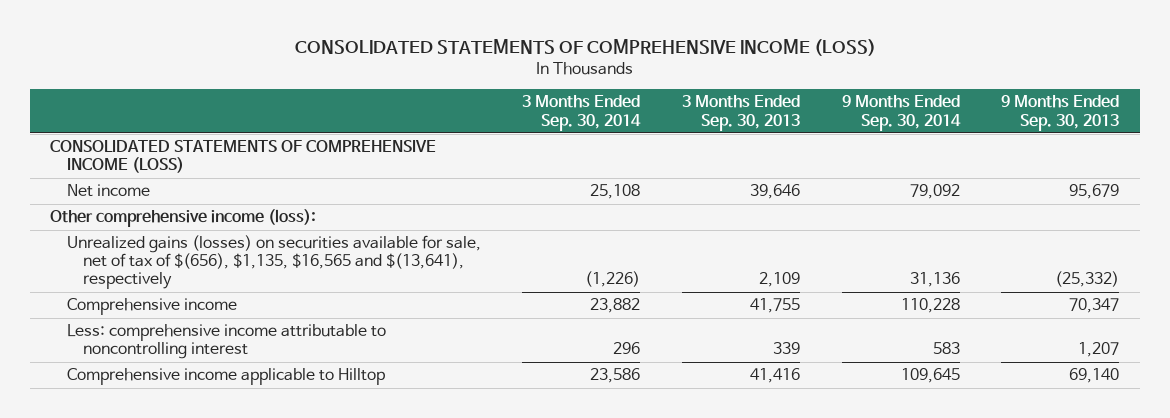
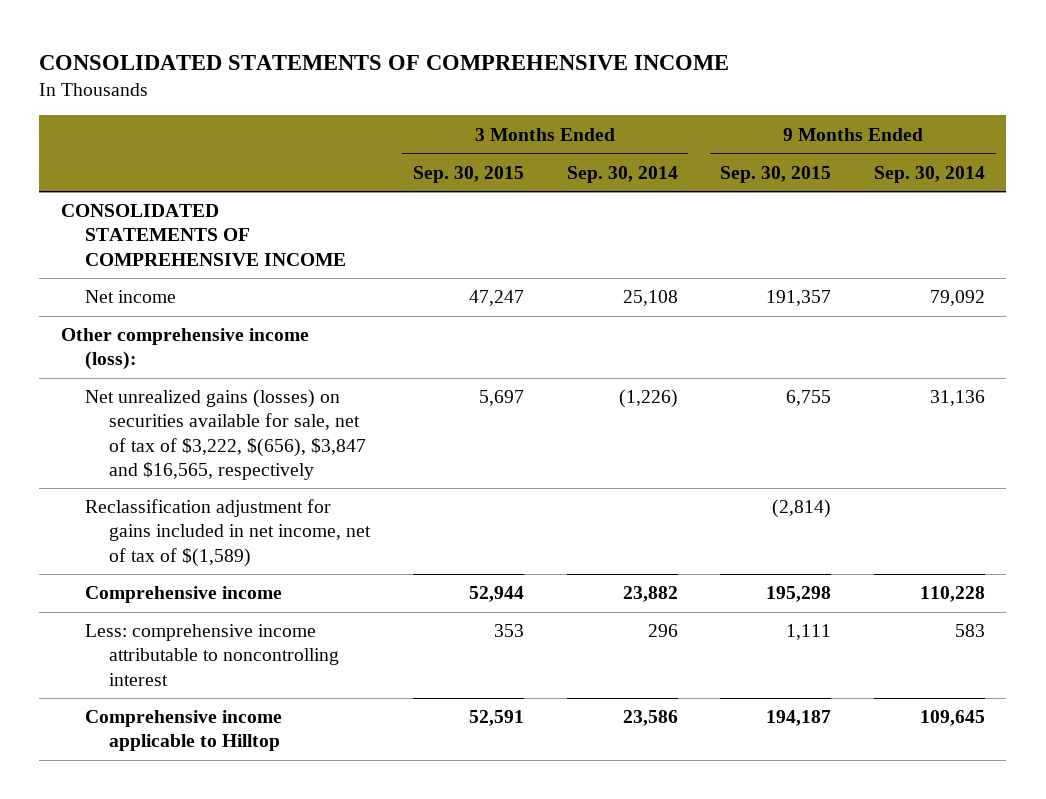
- CONSOLIDATED STATEMENTS OF COMPREHENSIVE INCOME (LOSS)
+ CONSOLIDATED STATEMENTS OF COMPREHENSIVE INCOME
- | 3 Months Ended Sep. 30, 2014 | 3 Months Ended Sep. 30, 2013 | 9 Months Ended Sep. 30, 2014 | 9 Months Ended Sep. 30, 2013
+ | 3 Months Ended Sep. 30, 2015 | 3 Months Ended Sep. 30, 2014 | 9 Months Ended Sep. 30, 2015 | 9 Months Ended Sep. 30, 2014
- CONSOLIDATED STATEMENTS OF COMPREHENSIVE INCOME (LOSS)
+ CONSOLIDATED STATEMENTS OF COMPREHENSIVE INCOME
- Unrealized gains (losses) on securities available for sale, net of tax of $(656), $1,135, $16,565 and $(13,641), respectively | (1,226) | 2,109 | 31,136 | (25,332)
+ Net unrealized gains (losses) on securities available for sale, net of tax of $3,222, $(656), $3,847 and $16,565, respectively | 5,697 | (1,226) | 6,755 | 31,136
+ Reclassification adjustment for gains included in net income, net of tax of $(1,589) | | | (2,814) |

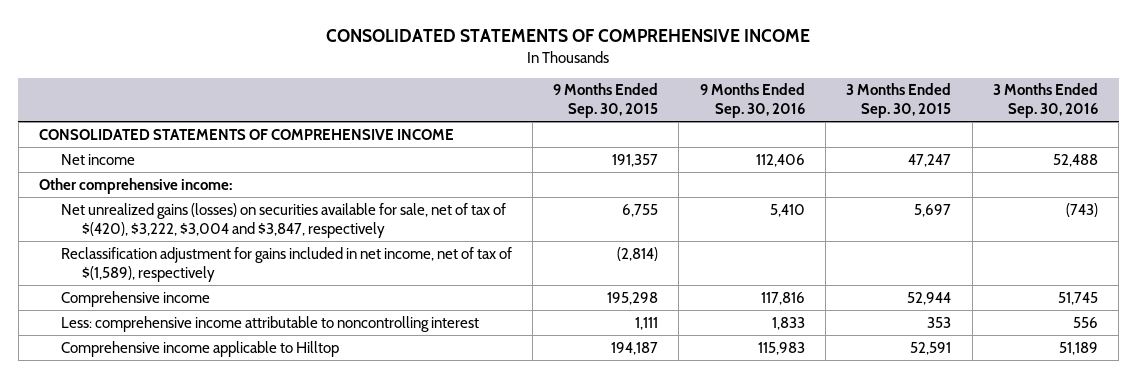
- | 3 Months Ended Sep. 30, 2015 | 3 Months Ended Sep. 30, 2014 | 9 Months Ended Sep. 30, 2015 | 9 Months Ended Sep. 30, 2014
+ | 9 Months Ended Sep. 30, 2015 | 9 Months Ended Sep. 30, 2016 | 3 Months Ended Sep. 30, 2015 | 3 Months Ended Sep. 30, 2016
- Other comprehensive income (loss):
- Net unrealized gains (losses) on securities available for sale, net of tax of $3,222, $(656), $3,847 and $16,565, respectively | 5,697 | (1,226) | 6,755 | 31,136
- Reclassification adjustment for gains included in net income, net of tax of $(1,589) | | | (2,814) |
+ Other comprehensive income:
+ Net unrealized gains (losses) on securities available for sale, net of tax of $(420), $3,222, $3,004 and $3,847, respectively | 6,755 | 5,410 | 5,697 | (743)
+ Reclassification adjustment for gains included in net income, net of tax of $(1,589), respectively | (2,814) | | |

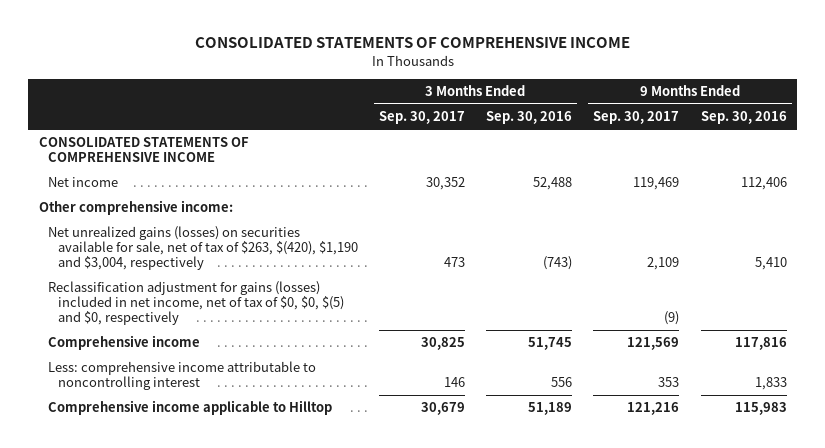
- | 9 Months Ended Sep. 30, 2015 | 9 Months Ended Sep. 30, 2016 | 3 Months Ended Sep. 30, 2015 | 3 Months Ended Sep. 30, 2016
+ | 3 Months Ended Sep. 30, 2017 | 3 Months Ended Sep. 30, 2016 | 9 Months Ended Sep. 30, 2017 | 9 Months Ended Sep. 30, 2016
- Net unrealized gains (losses) on securities available for sale, net of tax of $(420), $3,222, $3,004 and $3,847, respectively | 6,755 | 5,410 | 5,697 | (743)
- Reclassification adjustment for gains included in net income, net of tax of $(1,589), respectively | (2,814) | | |
+ Net unrealized gains (losses) on securities available for sale, net of tax of $263, $(420), $1,190 and $3,004, respectively | 473 | (743) | 2,109 | 5,410
+ Reclassification adjustment for gains (losses) included in net income, net of tax of $0, $0, $(5) and $0, respectively | | | (9) |

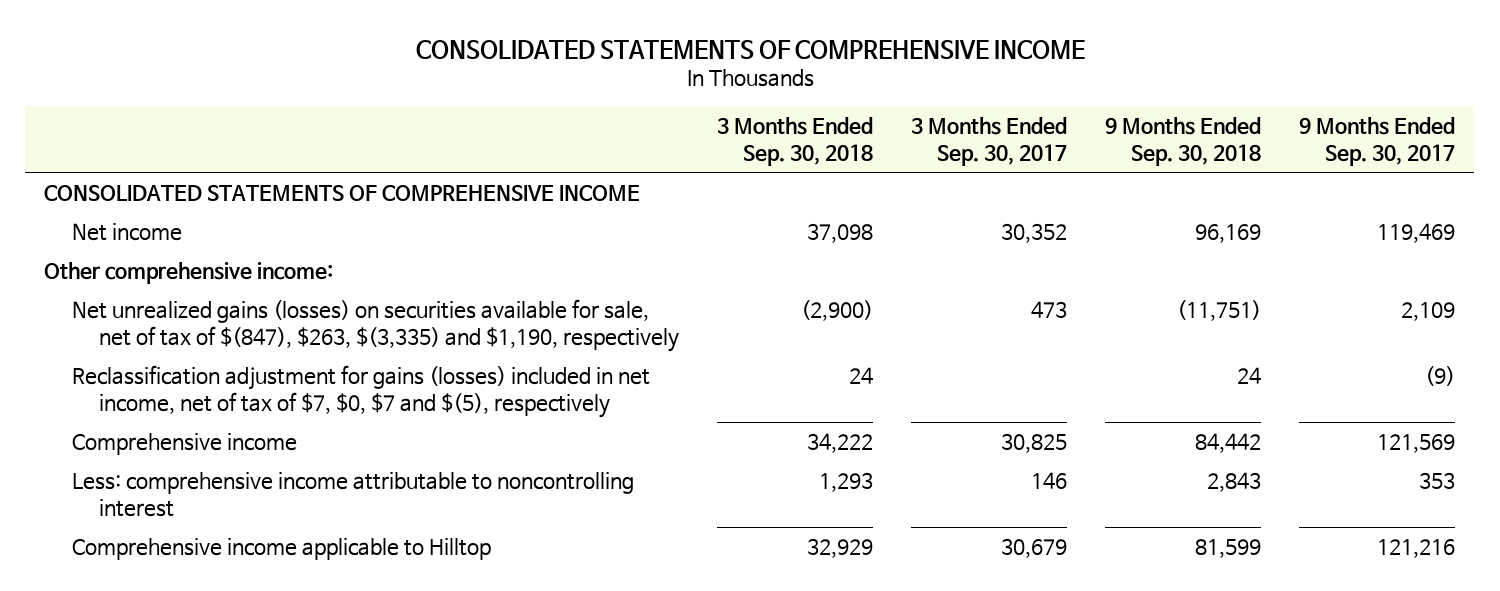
- | 3 Months Ended Sep. 30, 2017 | 3 Months Ended Sep. 30, 2016 | 9 Months Ended Sep. 30, 2017 | 9 Months Ended Sep. 30, 2016
+ | 3 Months Ended Sep. 30, 2018 | 3 Months Ended Sep. 30, 2017 | 9 Months Ended Sep. 30, 2018 | 9 Months Ended Sep. 30, 2017
- Net unrealized gains (losses) on securities available for sale, net of tax of $263, $(420), $1,190 and $3,004, respectively | 473 | (743) | 2,109 | 5,410
- Reclassification adjustment for gains (losses) included in net income, net of tax of $0, $0, $(5) and $0, respectively | | | (9) |
+ Net unrealized gains (losses) on securities available for sale, net of tax of $(847), $263, $(3,335) and $1,190, respectively | (2,900) | 473 | (11,751) | 2,109
+ Reclassification adjustment for gains (losses) included in net income, net of tax of $7, $0, $7 and $(5), respectively | 24 | | 24 | (9)

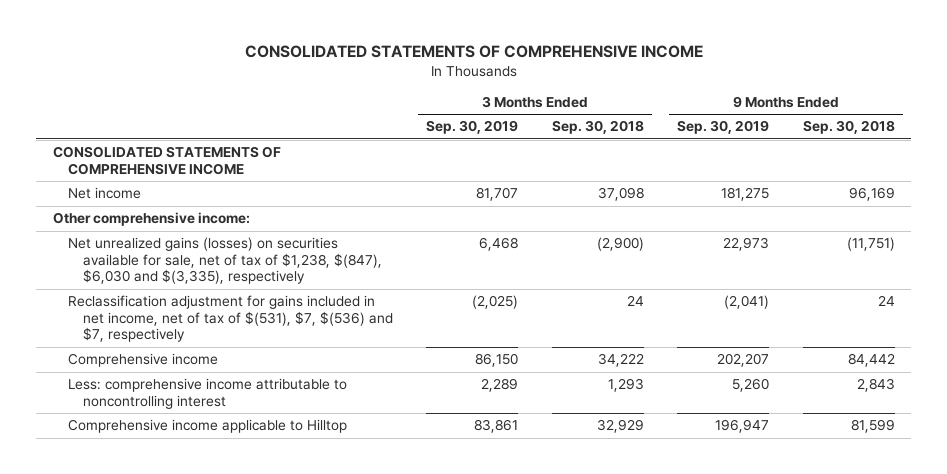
- | 3 Months Ended Sep. 30, 2018 | 3 Months Ended Sep. 30, 2017 | 9 Months Ended Sep. 30, 2018 | 9 Months Ended Sep. 30, 2017
+ | 3 Months Ended Sep. 30, 2019 | 3 Months Ended Sep. 30, 2018 | 9 Months Ended Sep. 30, 2019 | 9 Months Ended Sep. 30, 2018
- Net unrealized gains (losses) on securities available for sale, net of tax of $(847), $263, $(3,335) and $1,190, respectively | (2,900) | 473 | (11,751) | 2,109
- Reclassification adjustment for gains (losses) included in net income, net of tax of $7, $0, $7 and $(5), respectively | 24 | | 24 | (9)
+ Net unrealized gains (losses) on securities available for sale, net of tax of $1,238, $(847), $6,030 and $(3,335), respectively | 6,468 | (2,900) | 22,973 | (11,751)
+ Reclassification adjustment for gains included in net income, net of tax of $(531), $7, $(536) and $7, respectively | (2,025) | 24 | (2,041) | 24

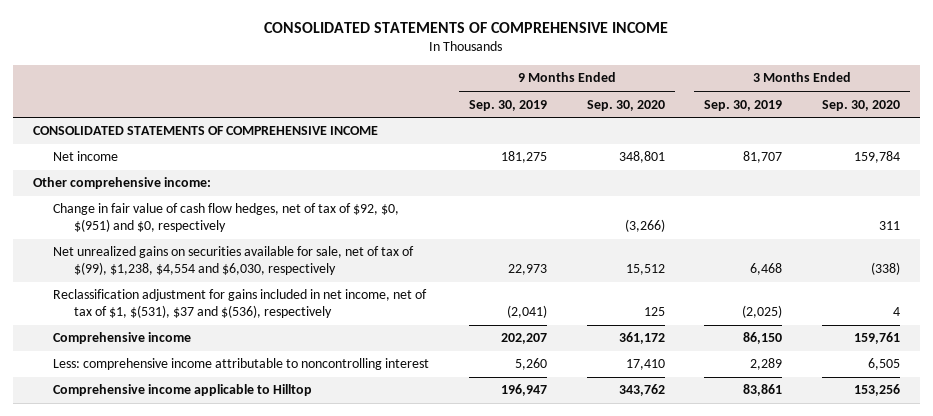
- | 3 Months Ended Sep. 30, 2019 | 3 Months Ended Sep. 30, 2018 | 9 Months Ended Sep. 30, 2019 | 9 Months Ended Sep. 30, 2018
+ | 9 Months Ended Sep. 30, 2019 | 9 Months Ended Sep. 30, 2020 | 3 Months Ended Sep. 30, 2019 | 3 Months Ended Sep. 30, 2020
- Net unrealized gains (losses) on securities available for sale, net of tax of $1,238, $(847), $6,030 and $(3,335), respectively | 6,468 | (2,900) | 22,973 | (11,751)
- Reclassification adjustment for gains included in net income, net of tax of $(531), $7, $(536) and $7, respectively | (2,025) | 24 | (2,041) | 24
+ Change in fair value of cash flow hedges, net of tax of $92, $0, $(951) and $0, respectively | | (3,266) | | 311
+ Net unrealized gains on securities available for sale, net of tax of $(99), $1,238, $4,554 and $6,030, respectively | 22,973 | 15,512 | 6,468 | (338)
+ Reclassification adjustment for gains included in net income, net of tax of $1, $(531), $37 and $(536), respectively | (2,041) | 125 | (2,025) | 4

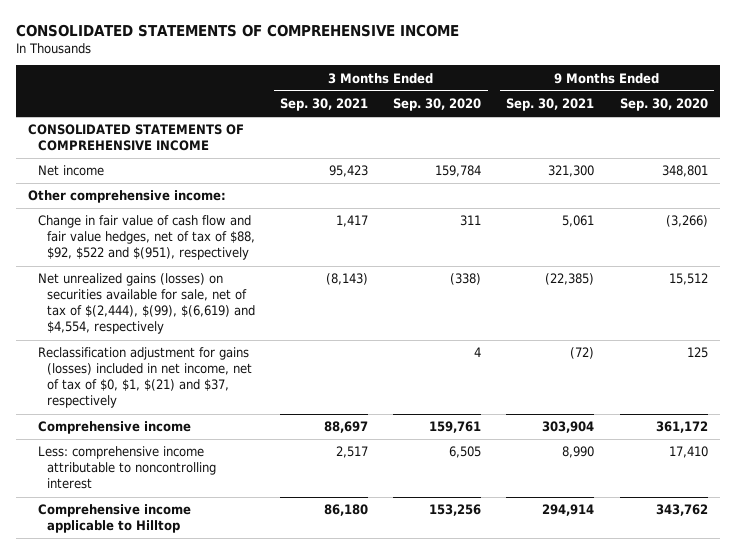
- | 9 Months Ended Sep. 30, 2019 | 9 Months Ended Sep. 30, 2020 | 3 Months Ended Sep. 30, 2019 | 3 Months Ended Sep. 30, 2020
+ | 3 Months Ended Sep. 30, 2021 | 3 Months Ended Sep. 30, 2020 | 9 Months Ended Sep. 30, 2021 | 9 Months Ended Sep. 30, 2020
- Change in fair value of cash flow hedges, net of tax of $92, $0, $(951) and $0, respectively | | (3,266) | | 311
- Net unrealized gains on securities available for sale, net of tax of $(99), $1,238, $4,554 and $6,030, respectively | 22,973 | 15,512 | 6,468 | (338)
- Reclassification adjustment for gains included in net income, net of tax of $1, $(531), $37 and $(536), respectively | (2,041) | 125 | (2,025) | 4
+ Change in fair value of cash flow and fair value hedges, net of tax of $88, $92, $522 and $(951), respectively | 1,417 | 311 | 5,061 | (3,266)
+ Net unrealized gains (losses) on securities available for sale, net of tax of $(2,444), $(99), $(6,619) and $4,554, respectively | (8,143) | (338) | (22,385) | 15,512
+ Reclassification adjustment for gains (losses) included in net income, net of tax of $0, $1, $(21) and $37, respectively | | 4 | (72) | 125

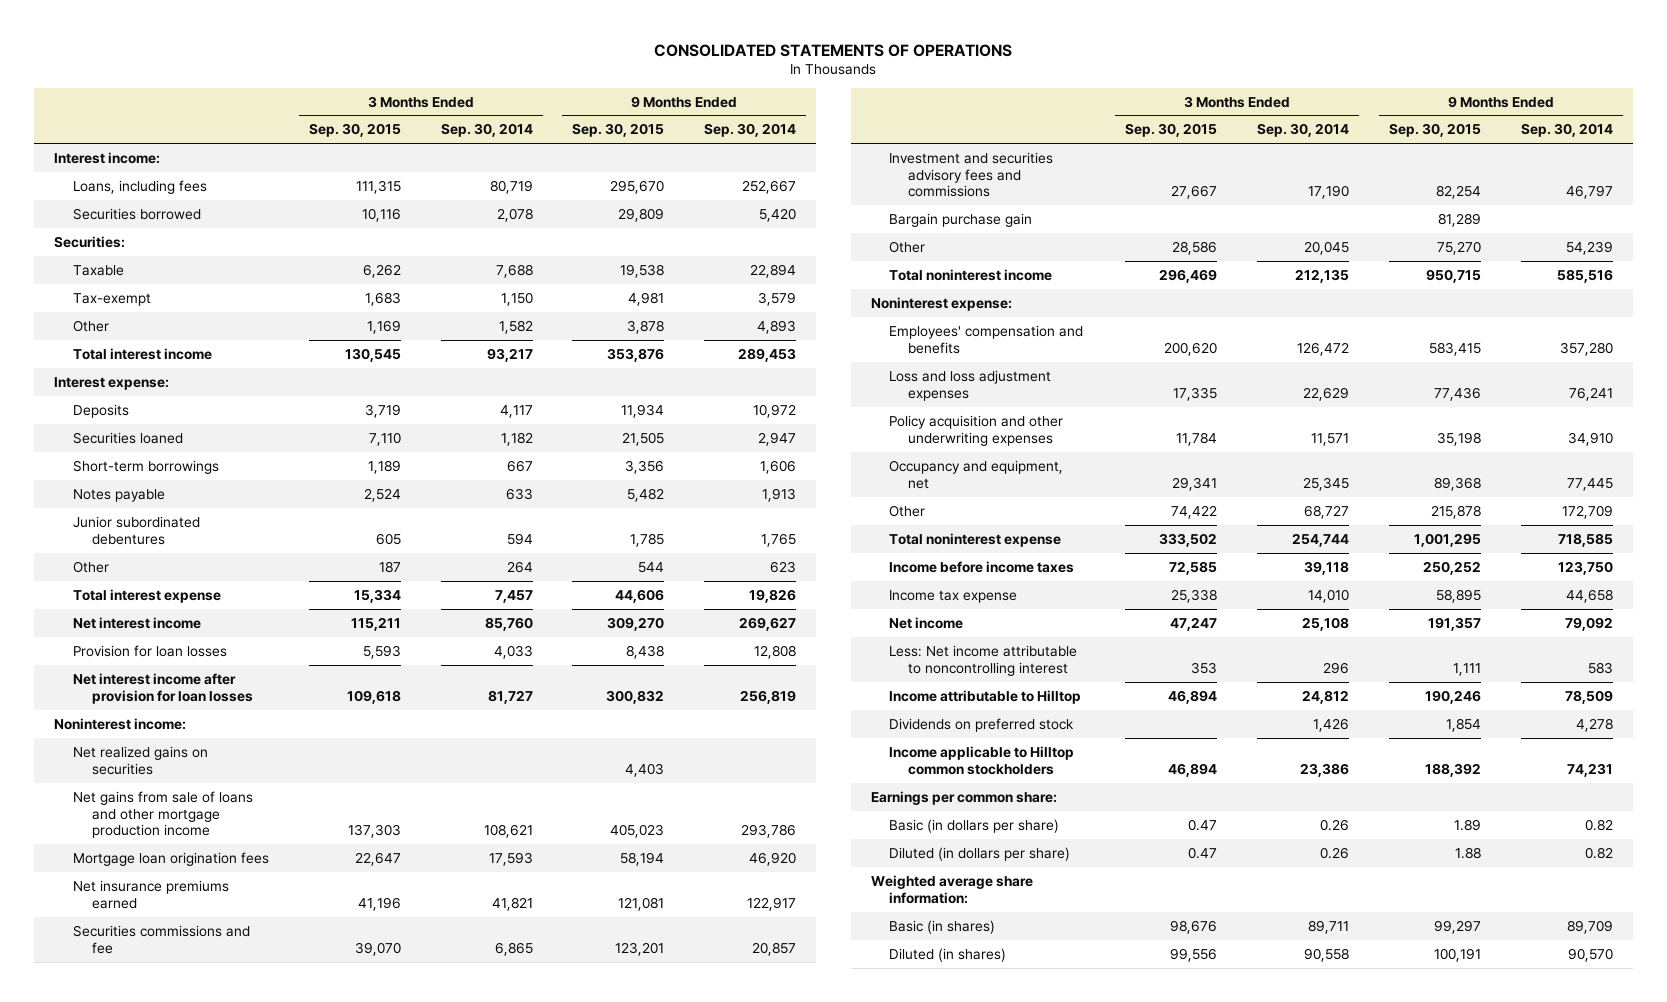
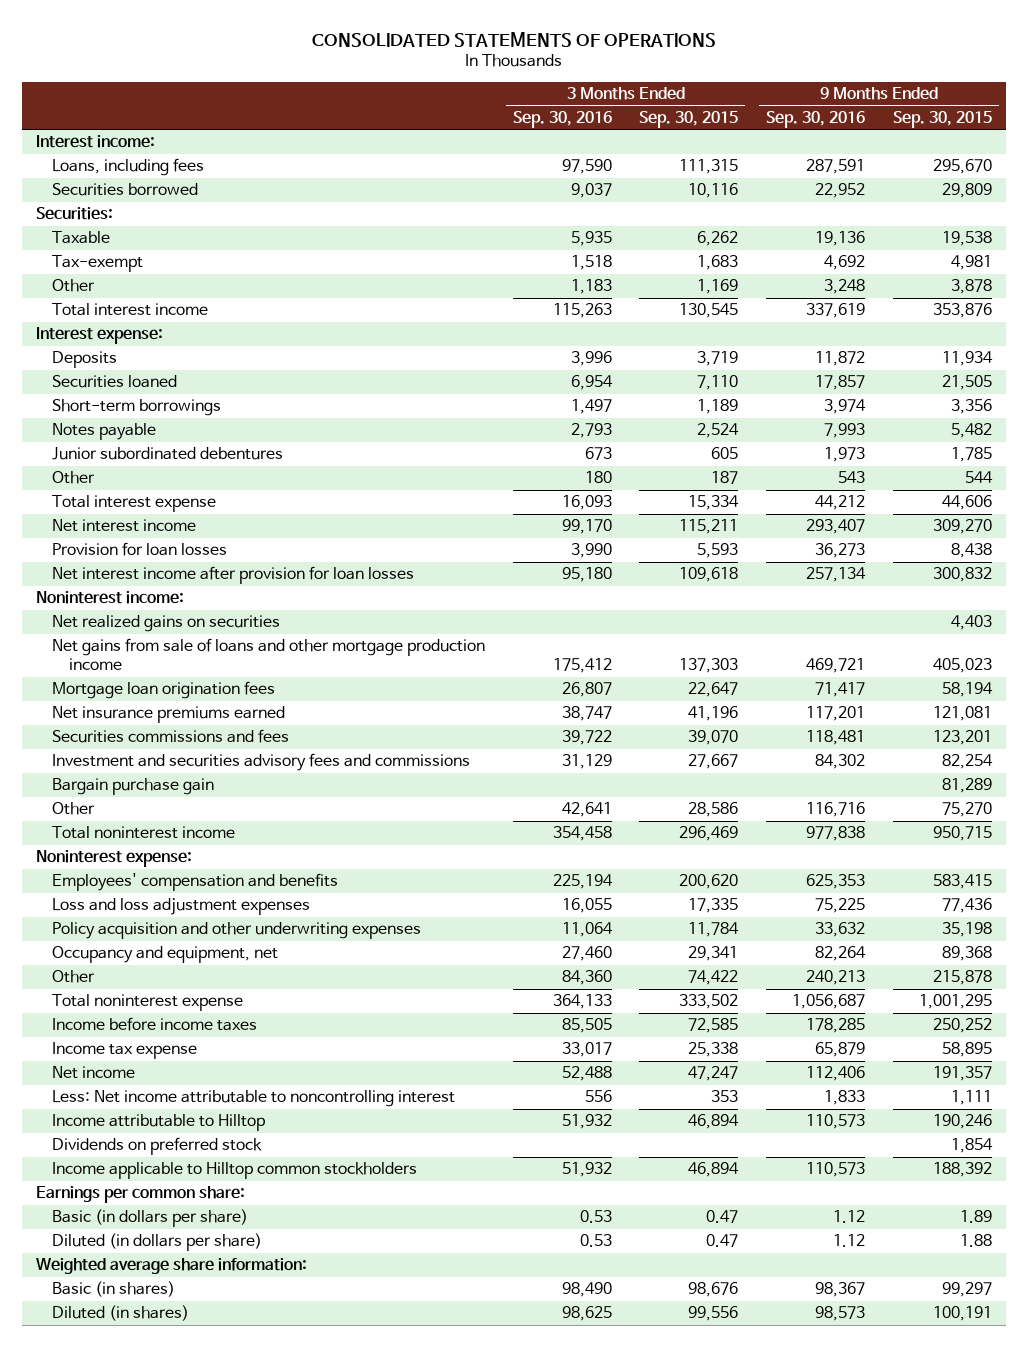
- | 3 Months Ended Sep. 30, 2015 | 3 Months Ended Sep. 30, 2014 | 9 Months Ended Sep. 30, 2015 | 9 Months Ended Sep. 30, 2014
+ | 3 Months Ended Sep. 30, 2016 | 3 Months Ended Sep. 30, 2015 | 9 Months Ended Sep. 30, 2016 | 9 Months Ended Sep. 30, 2015
- Securities commissions and fee | 39,070 | 6,865 | 123,201 | 20,857
+ Securities commissions and fees | 39,722 | 39,070 | 118,481 | 123,201

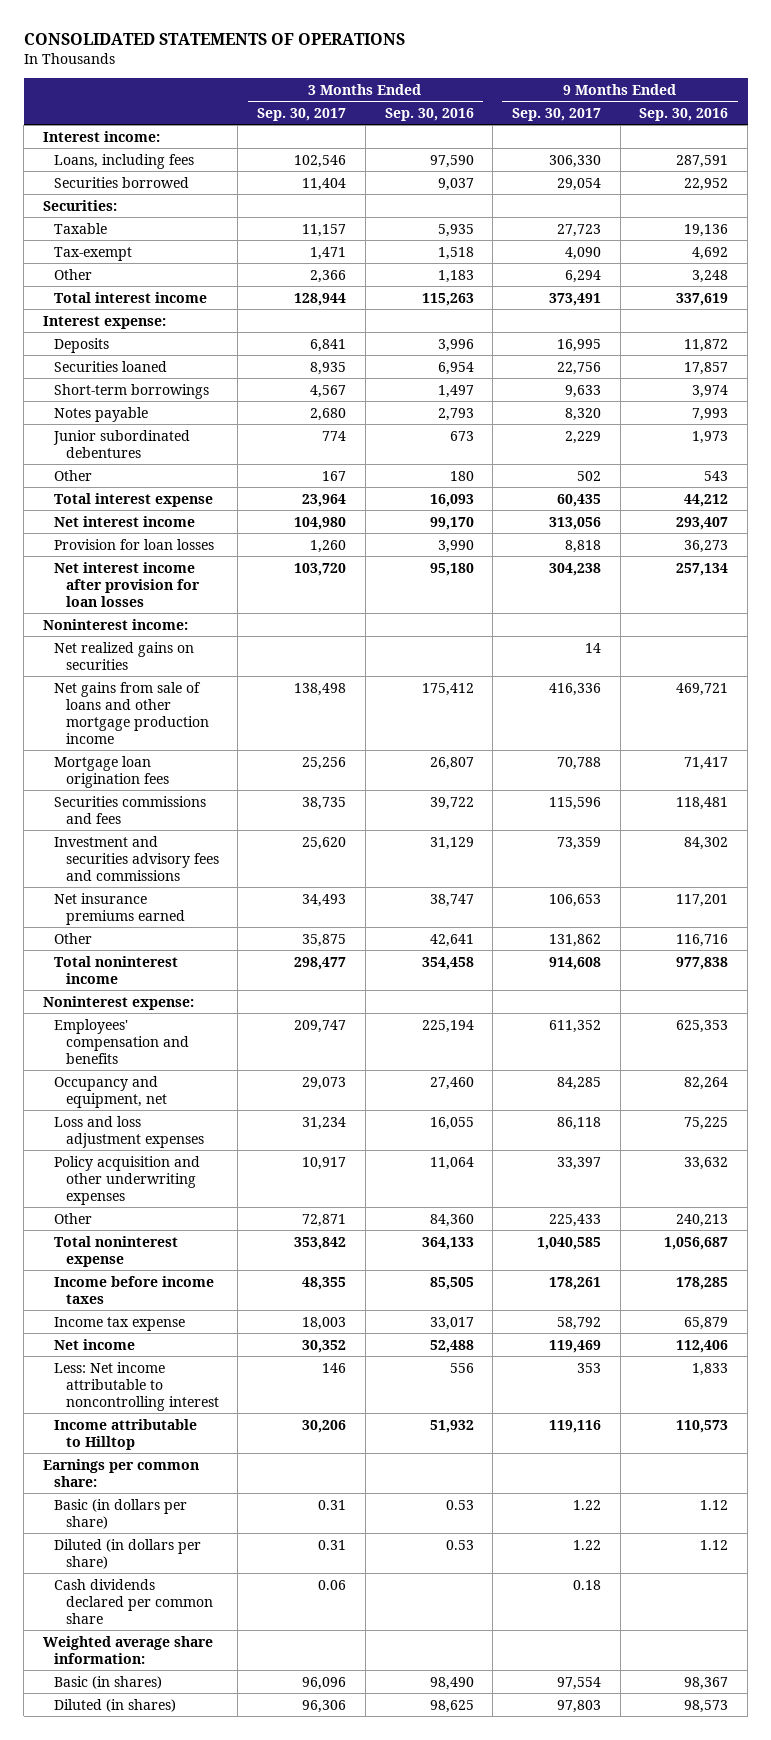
- | 3 Months Ended Sep. 30, 2016 | 3 Months Ended Sep. 30, 2015 | 9 Months Ended Sep. 30, 2016 | 9 Months Ended Sep. 30, 2015
+ | 3 Months Ended Sep. 30, 2017 | 3 Months Ended Sep. 30, 2016 | 9 Months Ended Sep. 30, 2017 | 9 Months Ended Sep. 30, 2016
- Bargain purchase gain | | | | 81,289
moved down: Net insurance premiums earned | 34,493 | 38,747 | 106,653 | 117,201
moved up: Occupancy and equipment, net | 29,073 | 27,460 | 84,285 | 82,264
- Dividends on preferred stock | | | | 1,854
- Income applicable to Hilltop common stockholders | 51,932 | 46,894 | 110,573 | 188,392
+ Cash dividends declared per common share | 0.06 | | 0.18 |

